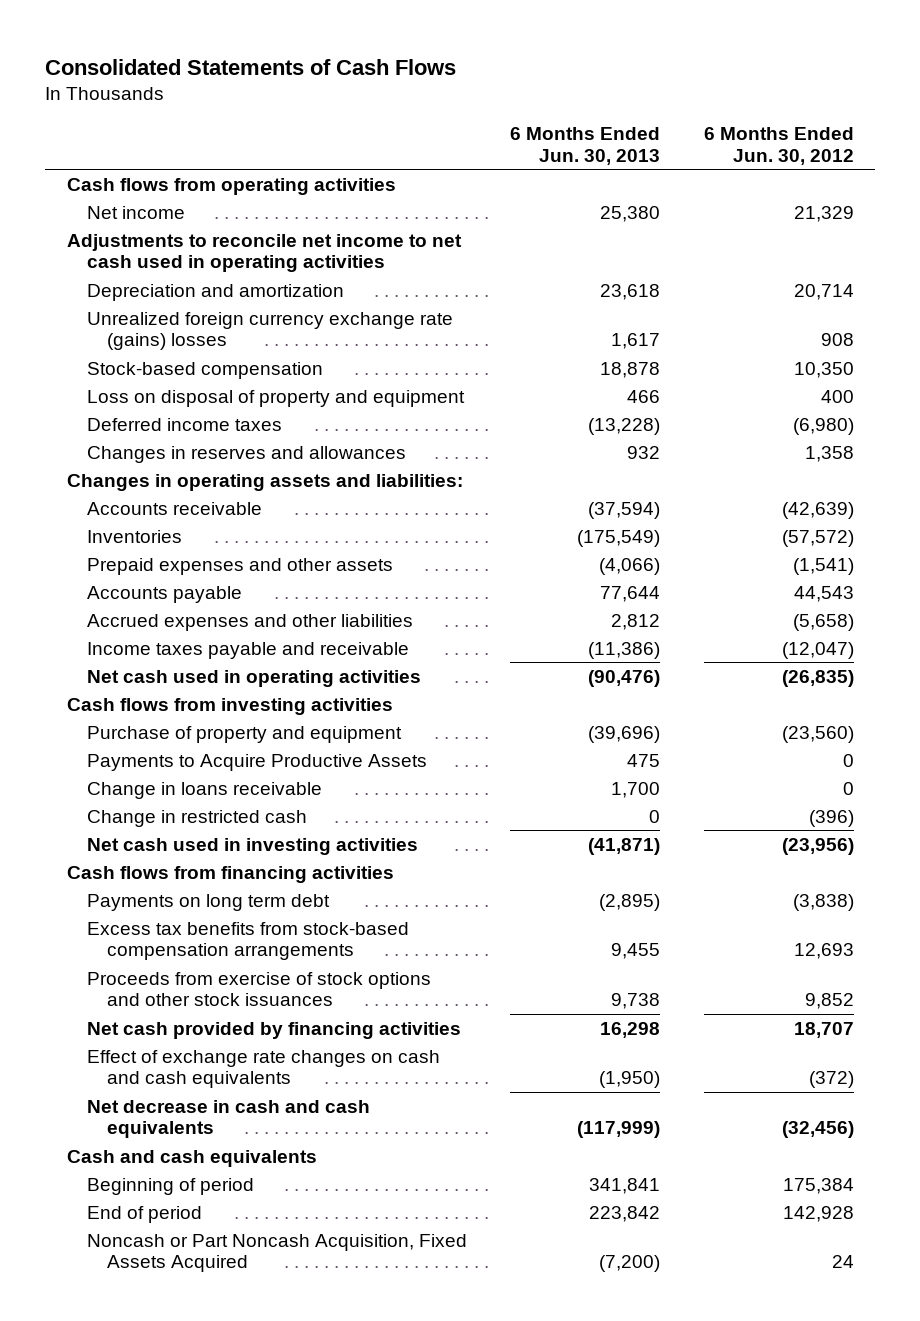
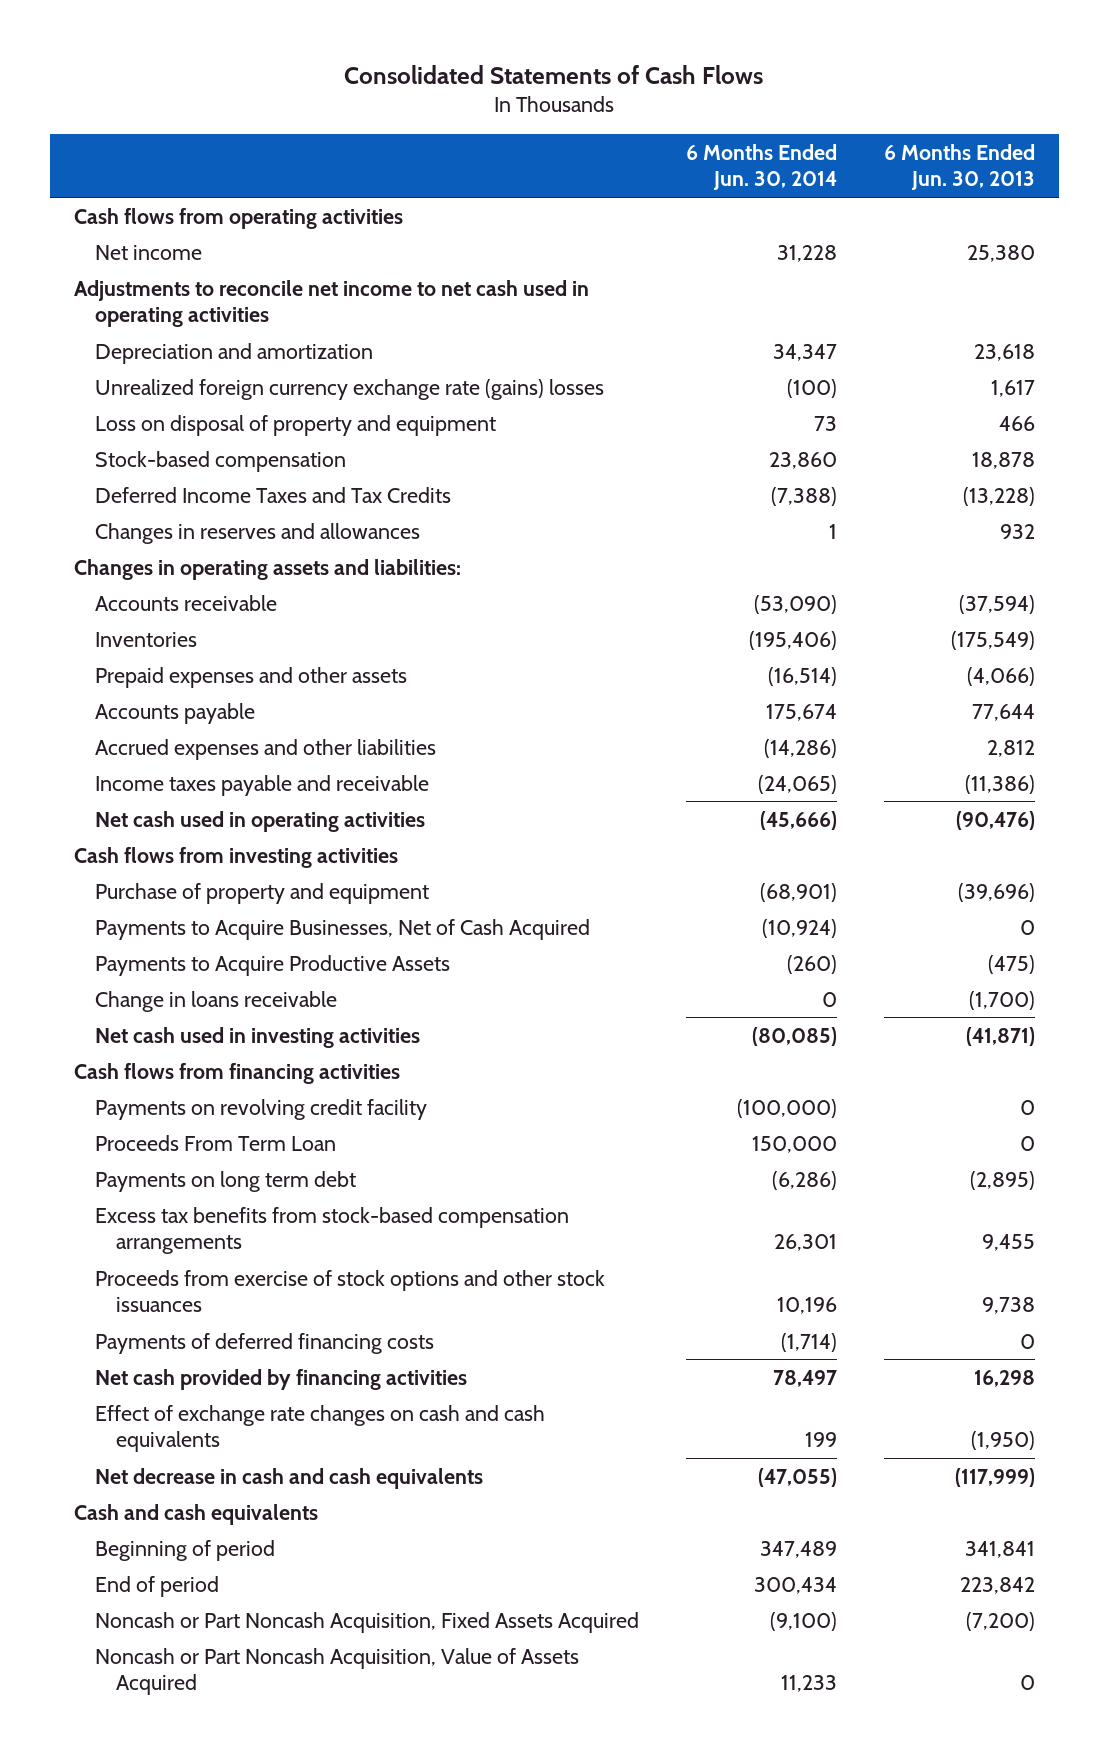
- | 6 Months Ended Jun. 30, 2013 | 6 Months Ended Jun. 30, 2012
+ | 6 Months Ended Jun. 30, 2014 | 6 Months Ended Jun. 30, 2013
- Deferred income taxes | (13,228) | (6,980)
moved down: Stock-based compensation | 23,860 | 18,878
+ Deferred Income Taxes and Tax Credits | (7,388) | (13,228)
- Payments to Acquire Productive Assets | 475 | 0
- Change in loans receivable | 1,700 | 0
- Change in restricted cash | 0 | (396)
+ Payments to Acquire Businesses, Net of Cash Acquired | (10,924) | 0
+ Payments to Acquire Productive Assets | (260) | (475)
+ Change in loans receivable | 0 | (1,700)
+ Payments on revolving credit facility | (100,000) | 0
+ Proceeds From Term Loan | 150,000 | 0
+ Payments of deferred financing costs | (1,714) | 0
+ Noncash or Part Noncash Acquisition, Value of Assets Acquired | 11,233 | 0

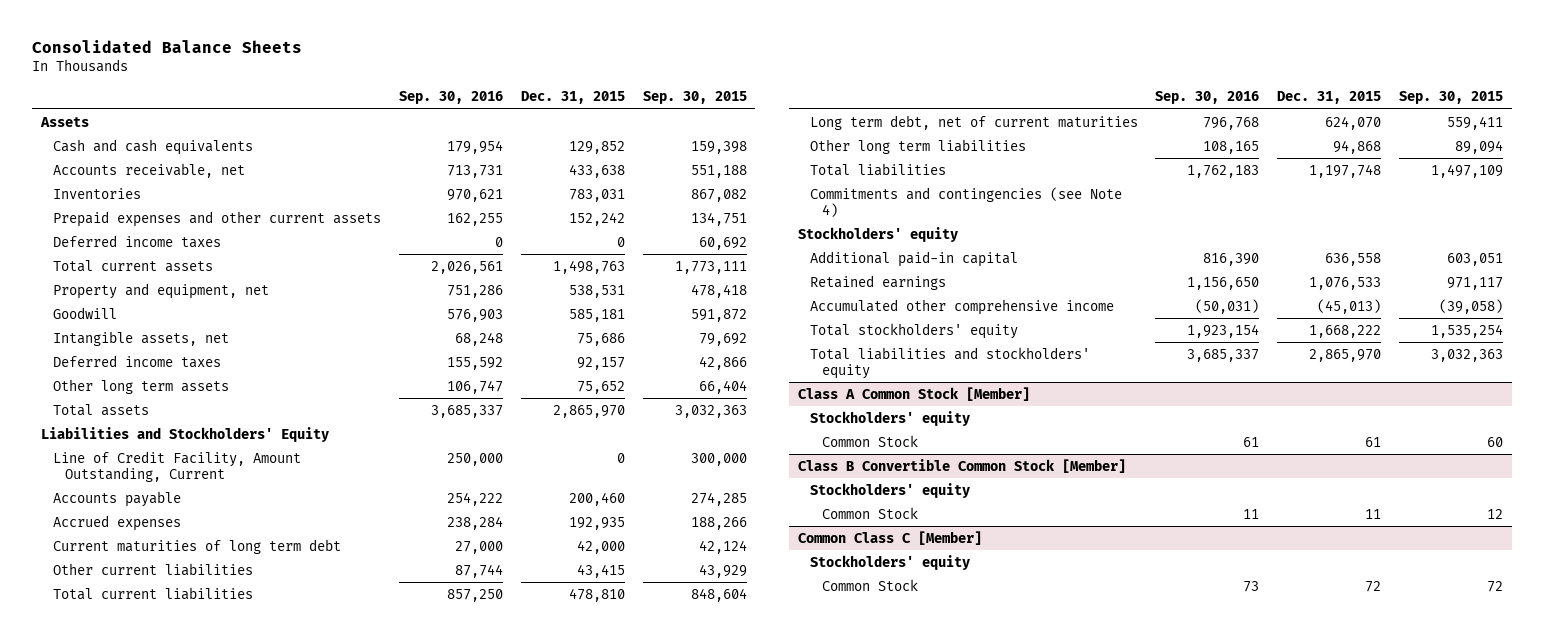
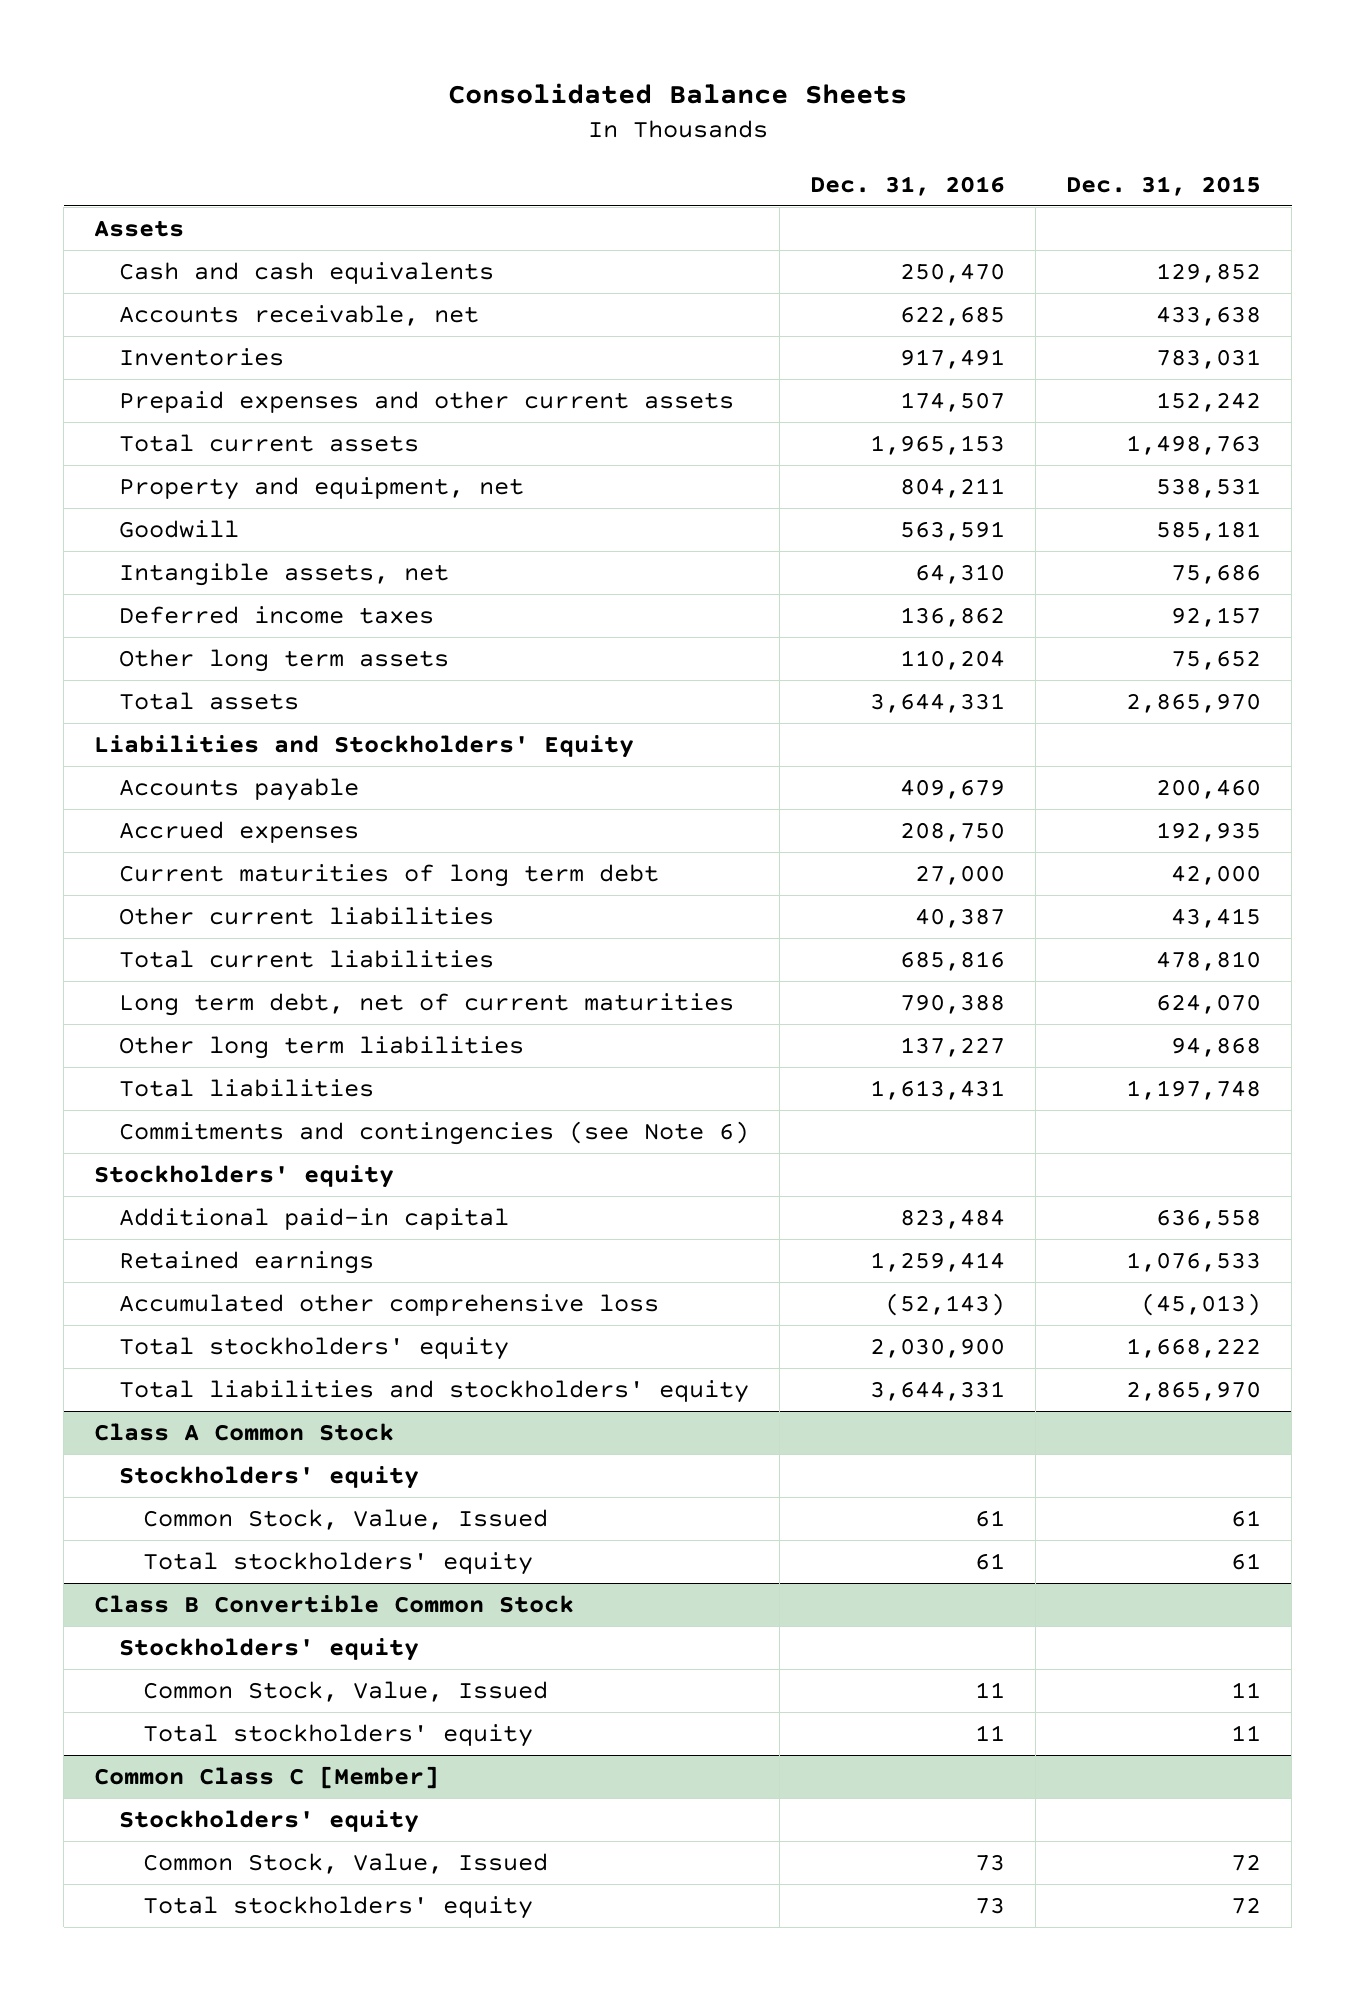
- | Sep. 30, 2016 | Dec. 31, 2015 | Sep. 30, 2015
+ | Dec. 31, 2016 | Dec. 31, 2015
- Deferred income taxes | 0 | 0 | 60,692
- Line of Credit Facility, Amount Outstanding, Current | 250,000 | 0 | 300,000
- Commitments and contingencies (see Note 4)
+ Commitments and contingencies (see Note 6)
- Accumulated other comprehensive income | (50,031) | (45,013) | (39,058)
+ Accumulated other comprehensive loss | (52,143) | (45,013)
- Class A Common Stock [Member]
+ Class A Common Stock
- Common Stock | 61 | 61 | 60
- Class B Convertible Common Stock [Member]
+ Common Stock, Value, Issued | 61 | 61
+ Total stockholders' equity | 61 | 61
+ Class B Convertible Common Stock
- Common Stock | 11 | 11 | 12
+ Common Stock, Value, Issued | 11 | 11
+ Total stockholders' equity | 11 | 11
@ Common Class C [Member]
- Common Stock | 73 | 72 | 72
+ Common Stock, Value, Issued | 73 | 72
+ Total stockholders' equity | 73 | 72

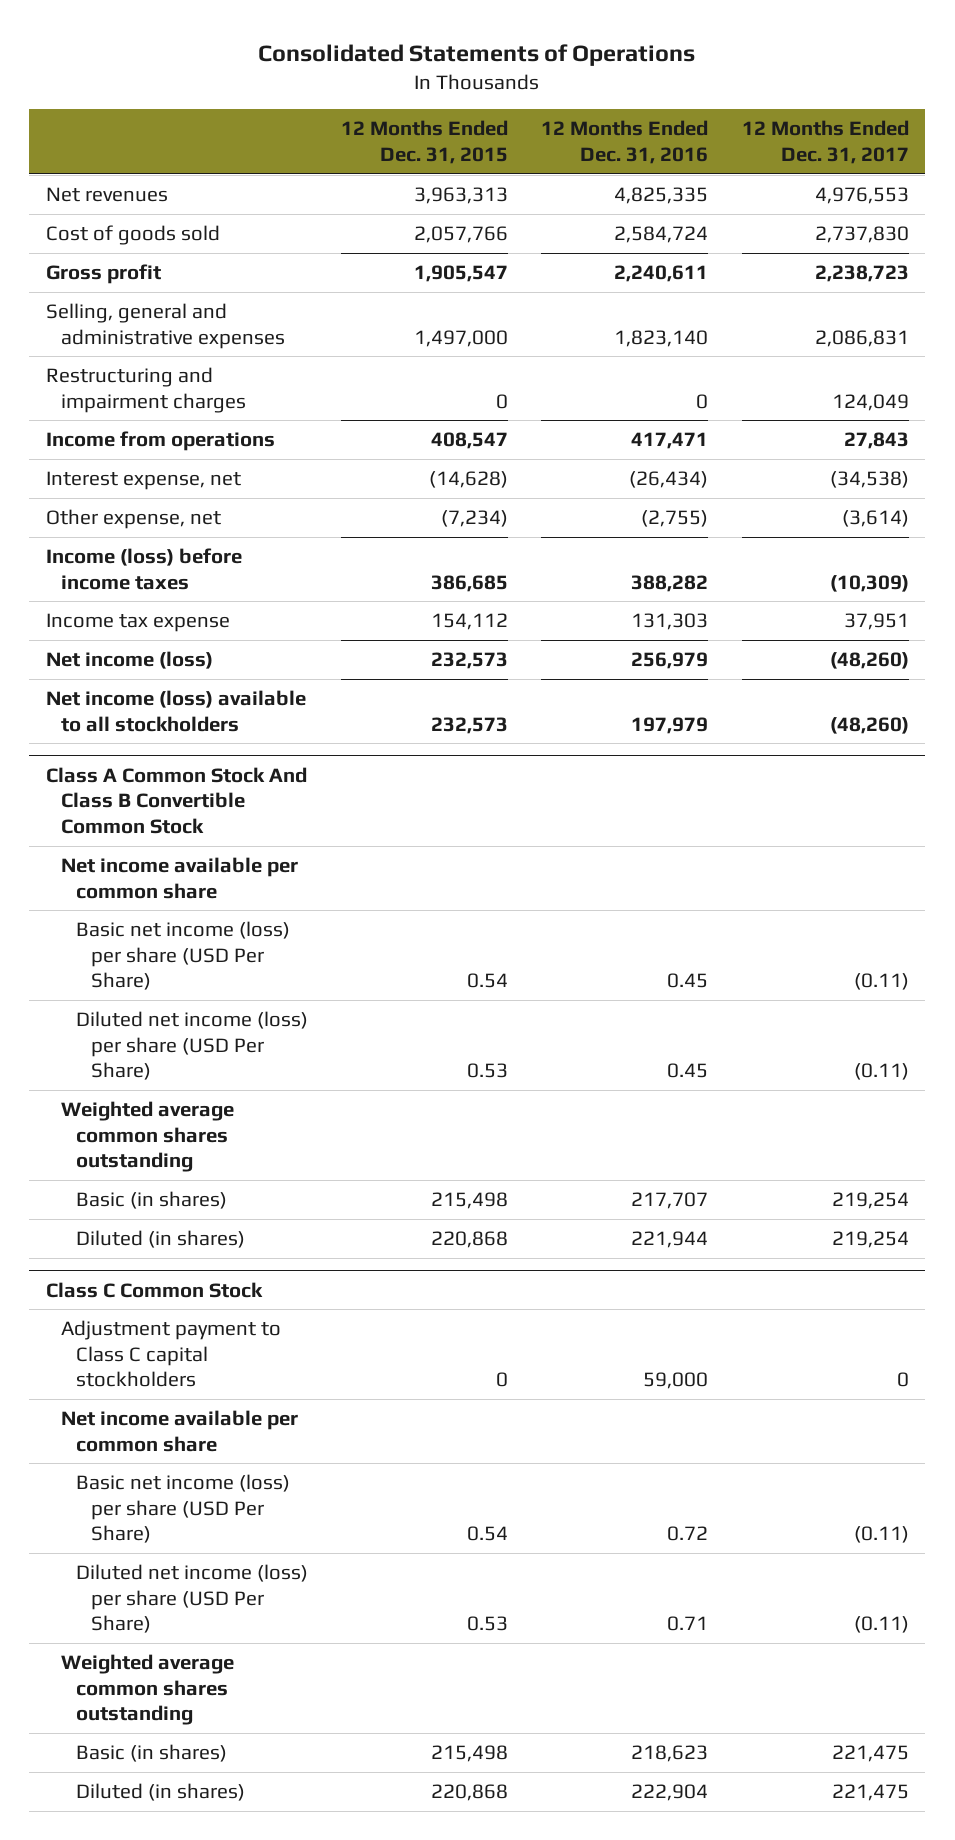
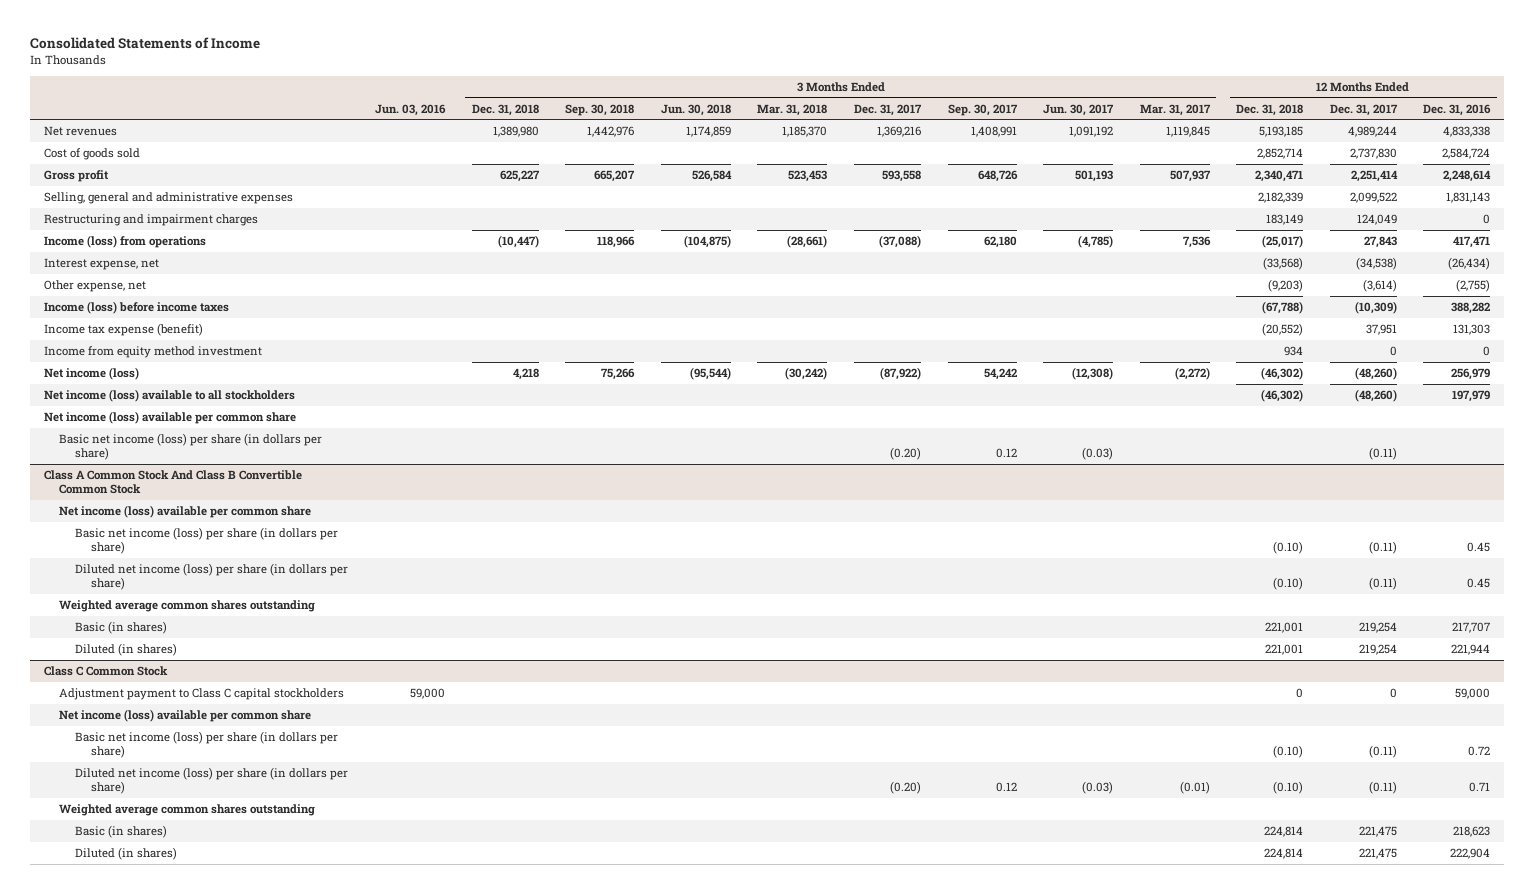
- Consolidated Statements of Operations
+ Consolidated Statements of Income
- | 12 Months Ended Dec. 31, 2015 | 12 Months Ended Dec. 31, 2016 | 12 Months Ended Dec. 31, 2017
+ | Jun. 03, 2016 | 3 Months Ended Dec. 31, 2018 | 3 Months Ended Sep. 30, 2018 | 3 Months Ended Jun. 30, 2018 | 3 Months Ended Mar. 31, 2018 | 3 Months Ended Dec. 31, 2017 | 3 Months Ended Sep. 30, 2017 | 3 Months Ended Jun. 30, 2017 | 3 Months Ended Mar. 31, 2017 | 12 Months Ended Dec. 31, 2018 | 12 Months Ended Dec. 31, 2017 | 12 Months Ended Dec. 31, 2016
- Net revenues | 3,963,313 | 4,825,335 | 4,976,553
+ Net revenues | | 1,389,980 | 1,442,976 | 1,174,859 | 1,185,370 | 1,369,216 | 1,408,991 | 1,091,192 | 1,119,845 | 5,193,185 | 4,989,244 | 4,833,338
- Gross profit | 1,905,547 | 2,240,611 | 2,238,723
- Selling, general and administrative expenses | 1,497,000 | 1,823,140 | 2,086,831
+ Gross profit | | 625,227 | 665,207 | 526,584 | 523,453 | 593,558 | 648,726 | 501,193 | 507,937 | 2,340,471 | 2,251,414 | 2,248,614
+ Selling, general and administrative expenses | | | | | | | | | | 2,182,339 | 2,099,522 | 1,831,143
- Income from operations | 408,547 | 417,471 | 27,843
+ Income (loss) from operations | | (10,447) | 118,966 | (104,875) | (28,661) | (37,088) | 62,180 | (4,785) | 7,536 | (25,017) | 27,843 | 417,471
- Income tax expense | 154,112 | 131,303 | 37,951
+ Income tax expense (benefit) | | | | | | | | | | (20,552) | 37,951 | 131,303
+ Income from equity method investment | | | | | | | | | | 934 | 0 | 0
+ Net income (loss) available per common share
+ Basic net income (loss) per share (in dollars per share) | | | | | | (0.20) | 0.12 | (0.03) | | | (0.11) |
@ Class A Common Stock And Class B Convertible Common Stock
- Net income available per common share
- Basic net income (loss) per share (USD Per Share) | 0.54 | 0.45 | (0.11)
- Diluted net income (loss) per share (USD Per Share) | 0.53 | 0.45 | (0.11)
+ Net income (loss) available per common share
+ Basic net income (loss) per share (in dollars per share) | | | | | | | | | | (0.10) | (0.11) | 0.45
+ Diluted net income (loss) per share (in dollars per share) | | | | | | | | | | (0.10) | (0.11) | 0.45
@ Class C Common Stock
- Net income available per common share
- Basic net income (loss) per share (USD Per Share) | 0.54 | 0.72 | (0.11)
- Diluted net income (loss) per share (USD Per Share) | 0.53 | 0.71 | (0.11)
+ Net income (loss) available per common share
+ Basic net income (loss) per share (in dollars per share) | | | | | | | | | | (0.10) | (0.11) | 0.72
+ Diluted net income (loss) per share (in dollars per share) | | | | | | (0.20) | 0.12 | (0.03) | (0.01) | (0.10) | (0.11) | 0.71

